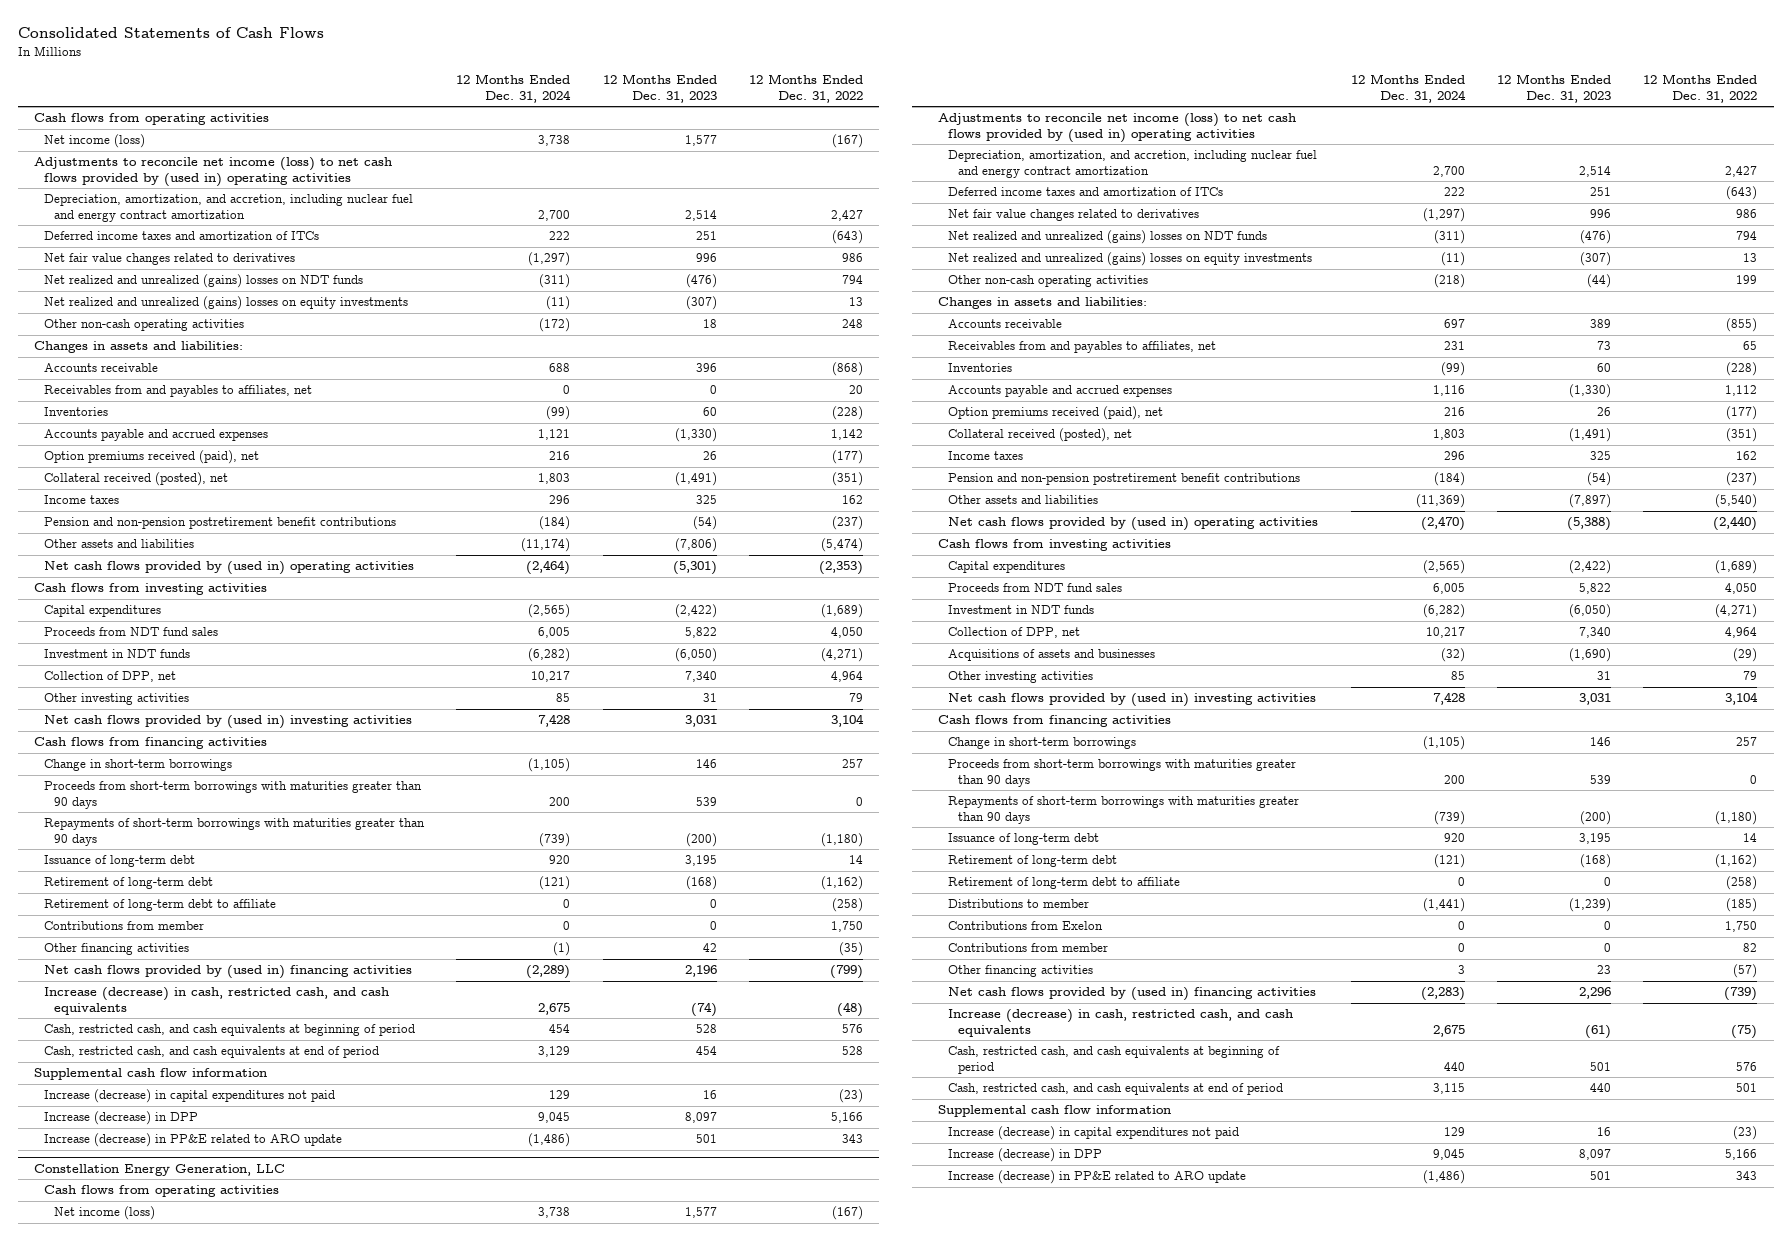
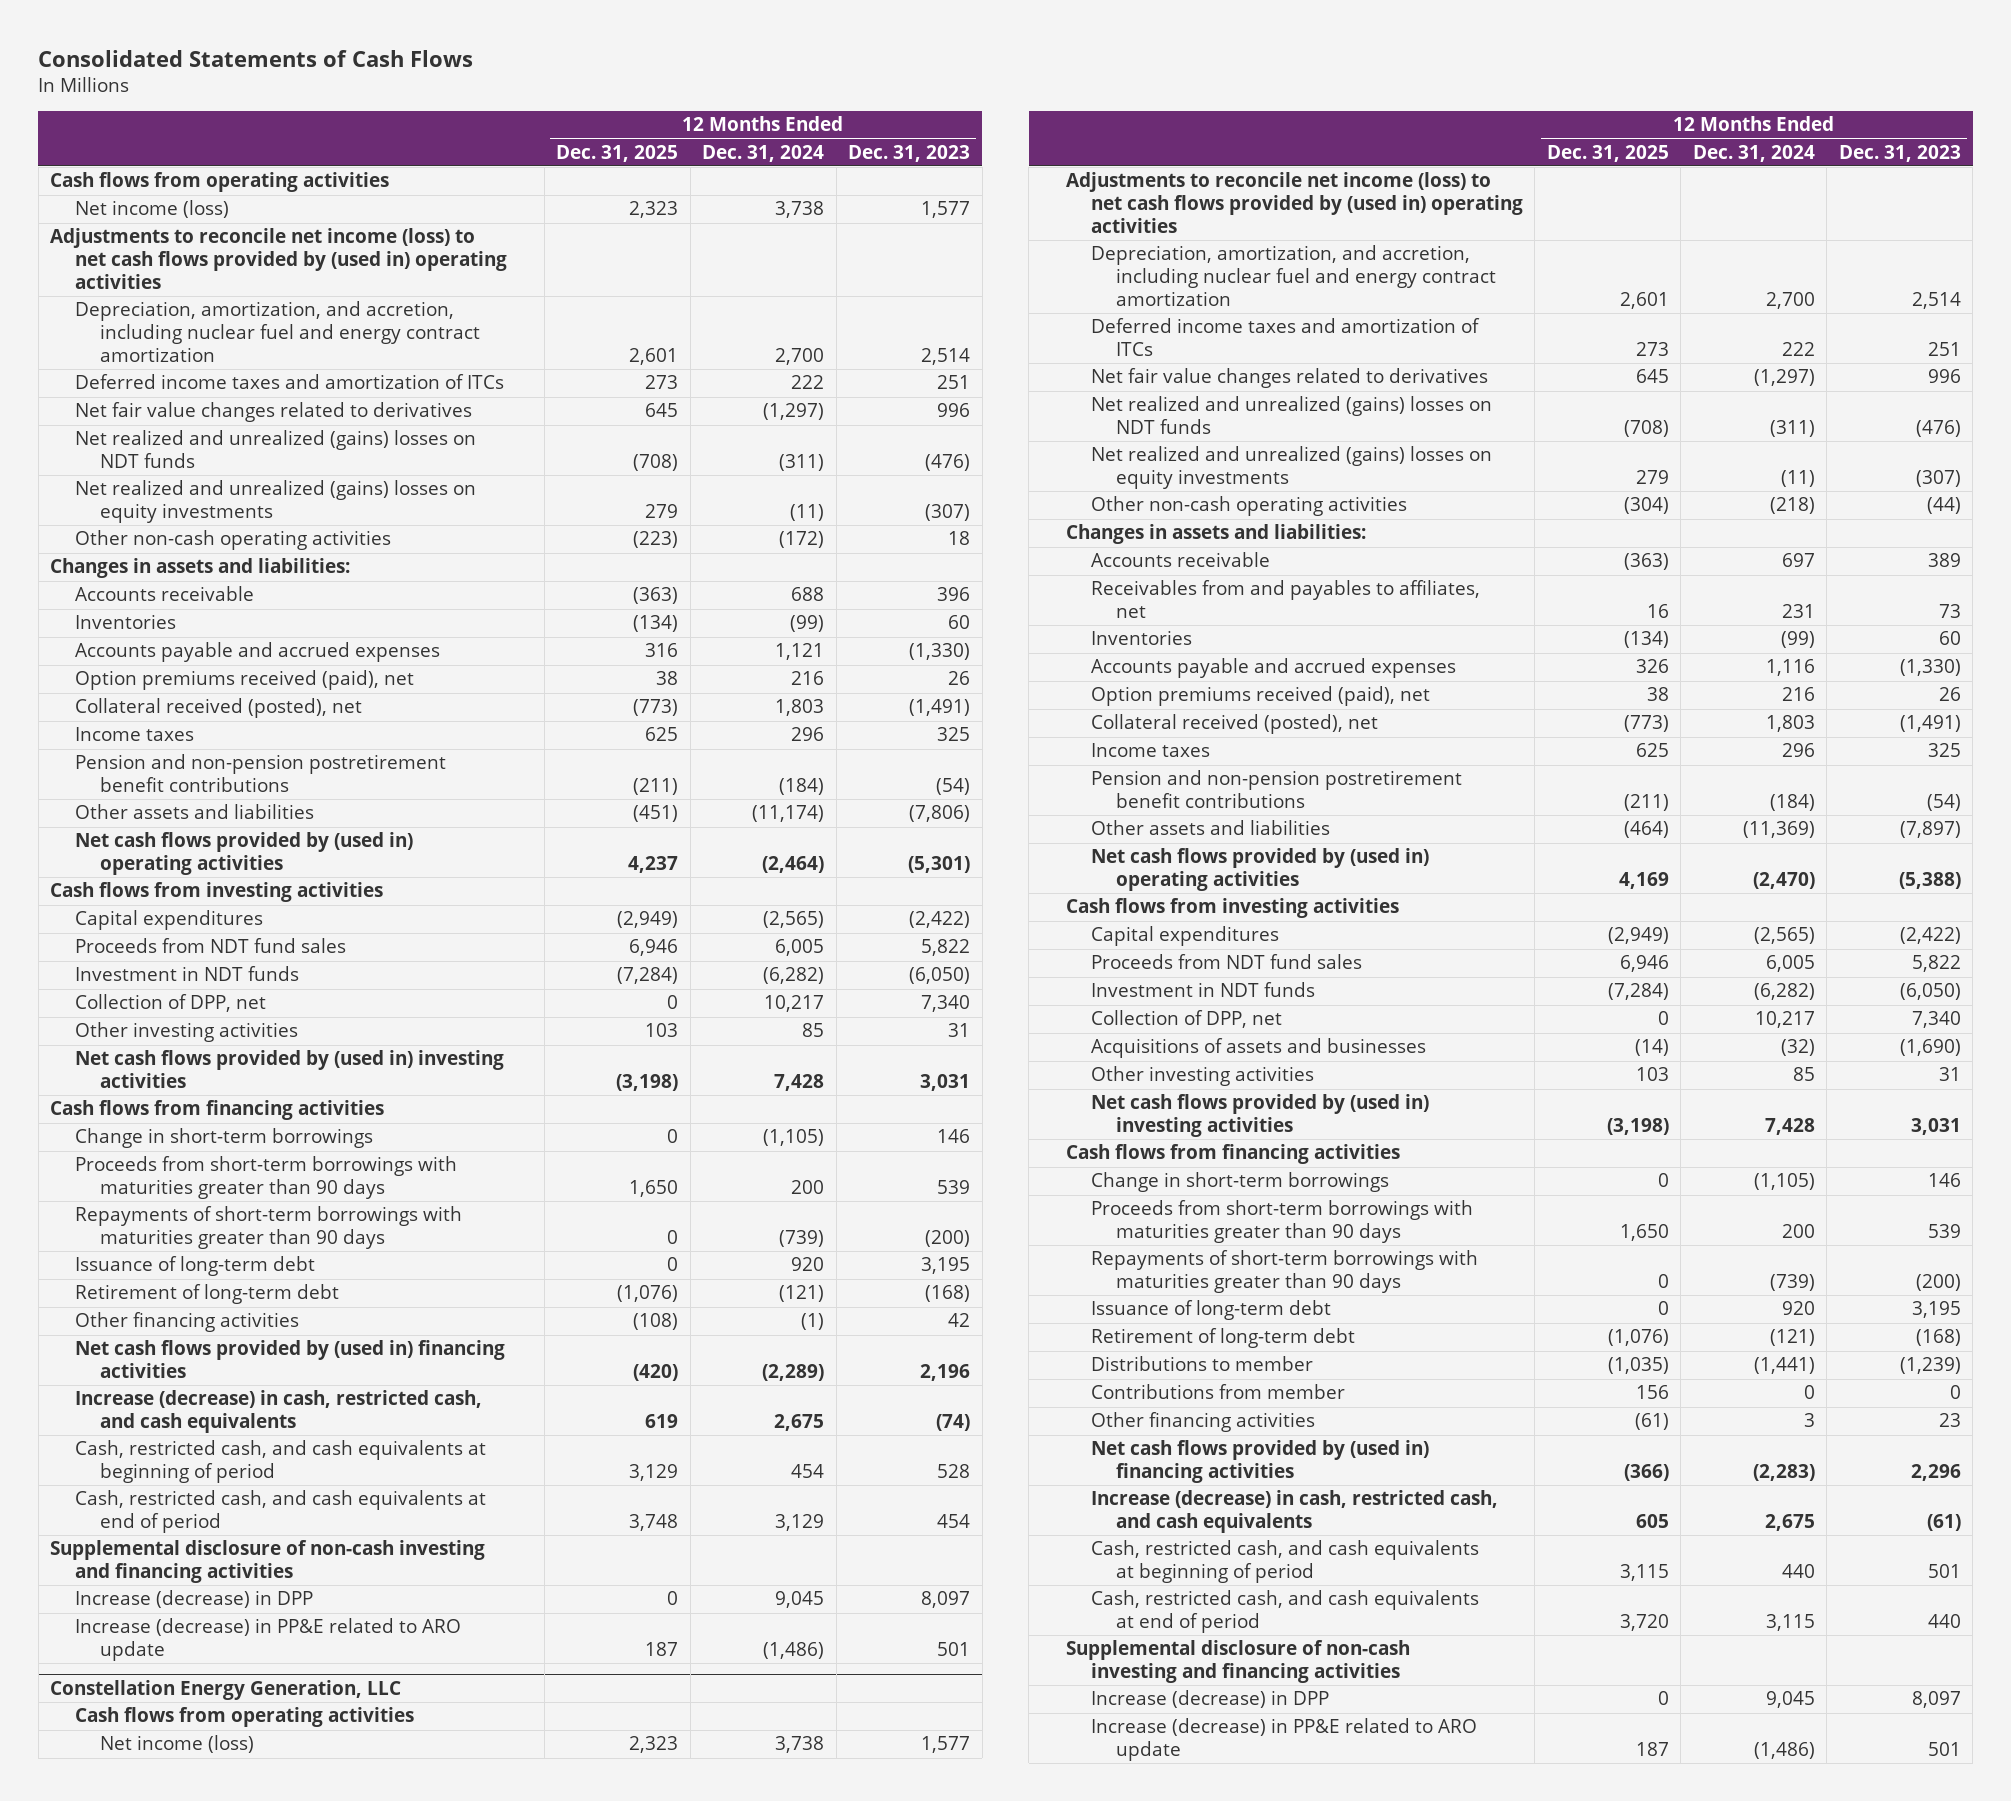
- | 12 Months Ended Dec. 31, 2024 | 12 Months Ended Dec. 31, 2023 | 12 Months Ended Dec. 31, 2022
+ | 12 Months Ended Dec. 31, 2025 | 12 Months Ended Dec. 31, 2024 | 12 Months Ended Dec. 31, 2023
- Receivables from and payables to affiliates, net | 0 | 0 | 20
- Retirement of long-term debt to affiliate | 0 | 0 | (258)
- Contributions from member | 0 | 0 | 1,750
- Supplemental cash flow information
- Increase (decrease) in capital expenditures not paid | 129 | 16 | (23)
+ Supplemental disclosure of non-cash investing and financing activities
@ Constellation Energy Generation, LLC
- Retirement of long-term debt to affiliate | 0 | 0 | (258)
- Contributions from Exelon | 0 | 0 | 1,750
- Supplemental cash flow information
- Increase (decrease) in capital expenditures not paid | 129 | 16 | (23)
+ Supplemental disclosure of non-cash investing and financing activities

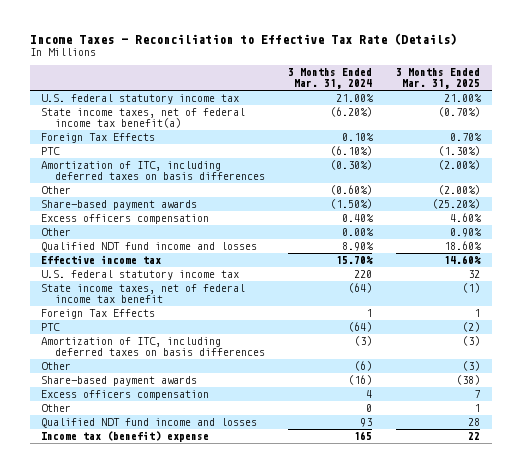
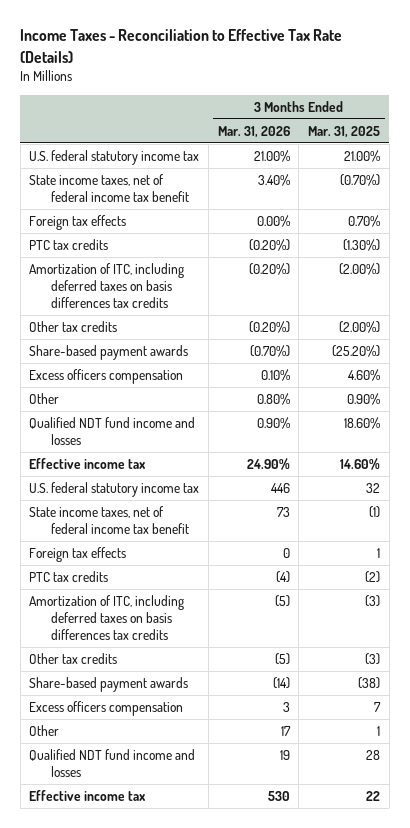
- | 3 Months Ended Mar. 31, 2024 | 3 Months Ended Mar. 31, 2025
+ | 3 Months Ended Mar. 31, 2026 | 3 Months Ended Mar. 31, 2025
- State income taxes, net of federal income tax benefit(a) | (6.20%) | (0.70%)
- Foreign Tax Effects | 0.10% | 0.70%
- PTC | (6.10%) | (1.30%)
- Amortization of ITC, including deferred taxes on basis differences | (0.30%) | (2.00%)
- Other | (0.60%) | (2.00%)
+ State income taxes, net of federal income tax benefit | 3.40% | (0.70%)
+ Foreign tax effects | 0.00% | 0.70%
+ PTC tax credits | (0.20%) | (1.30%)
+ Amortization of ITC, including deferred taxes on basis differences tax credits | (0.20%) | (2.00%)
+ Other tax credits | (0.20%) | (2.00%)
- Foreign Tax Effects | 1 | 1
- PTC | (64) | (2)
- Amortization of ITC, including deferred taxes on basis differences | (3) | (3)
- Other | (6) | (3)
+ Foreign tax effects | 0 | 1
+ PTC tax credits | (4) | (2)
+ Amortization of ITC, including deferred taxes on basis differences tax credits | (5) | (3)
+ Other tax credits | (5) | (3)
- Income tax (benefit) expense | 165 | 22
+ Effective income tax | 530 | 22

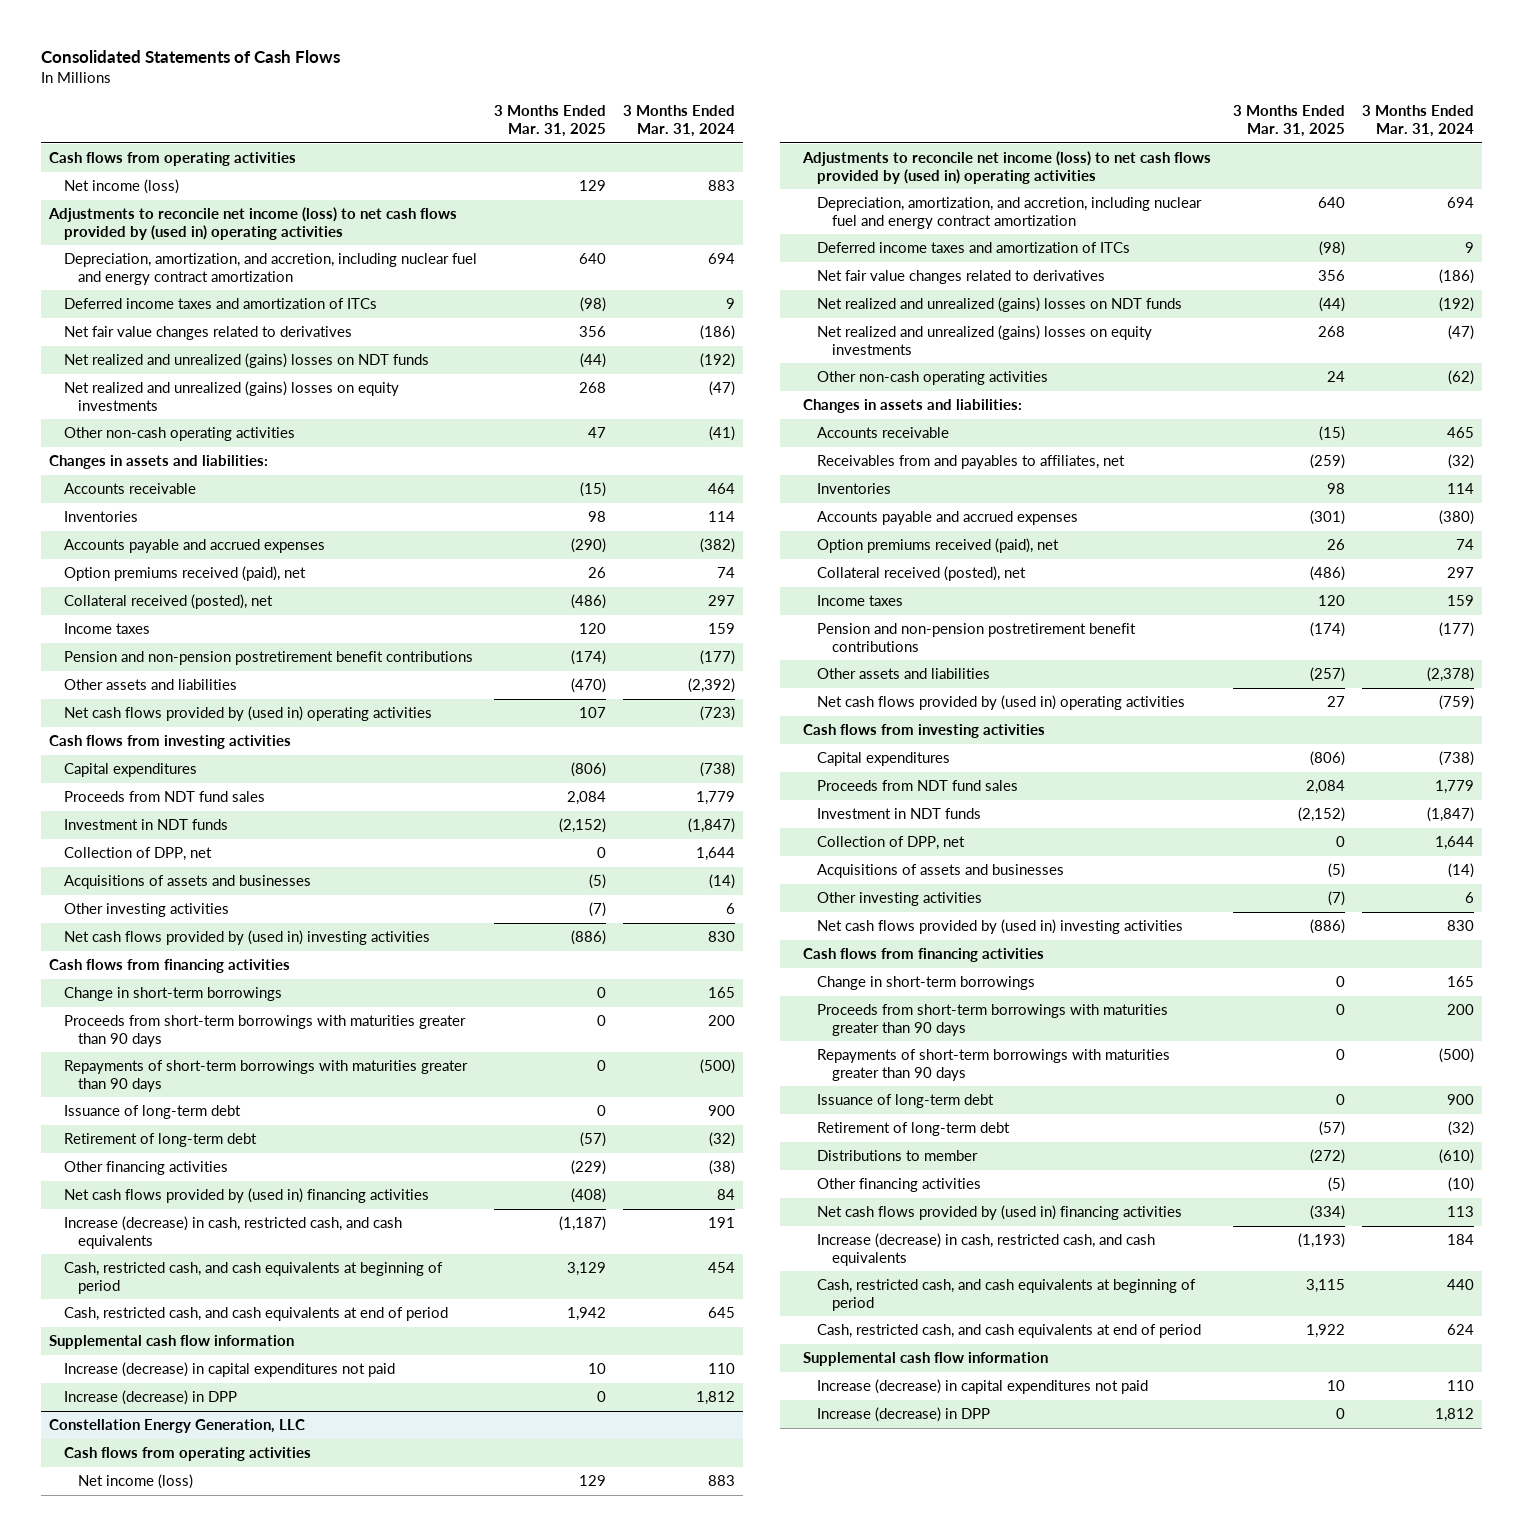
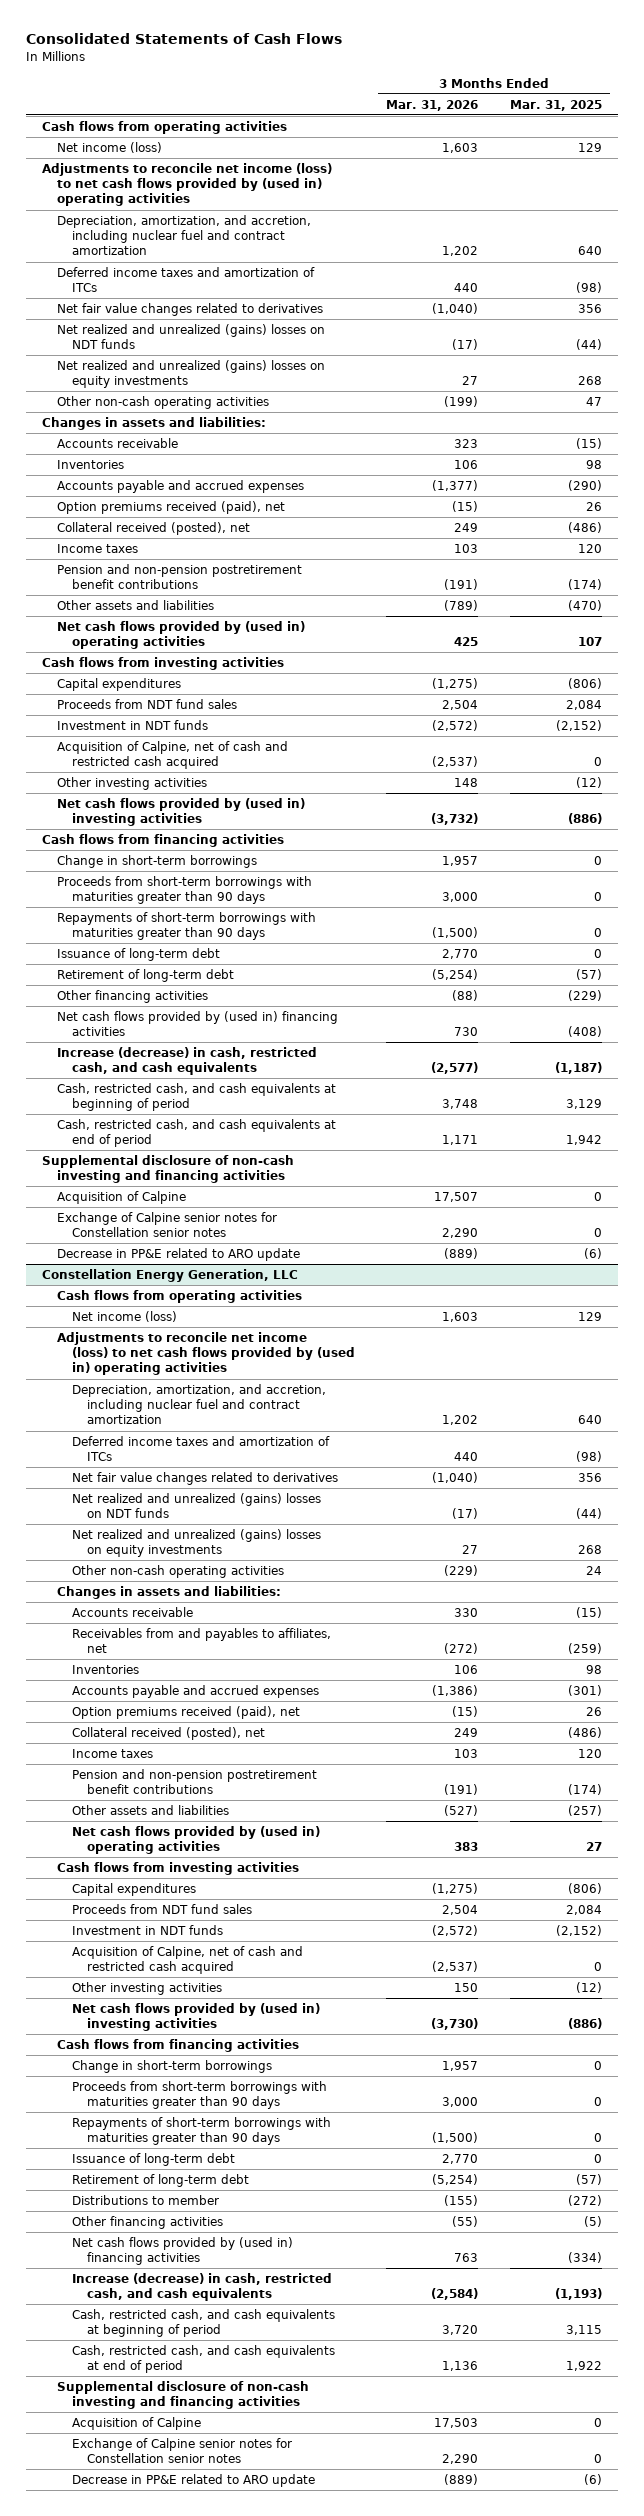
- | 3 Months Ended Mar. 31, 2025 | 3 Months Ended Mar. 31, 2024
+ | 3 Months Ended Mar. 31, 2026 | 3 Months Ended Mar. 31, 2025
- Depreciation, amortization, and accretion, including nuclear fuel and energy contract amortization | 640 | 694
+ Depreciation, amortization, and accretion, including nuclear fuel and contract amortization | 1,202 | 640
- Collection of DPP, net | 0 | 1,644
- Acquisitions of assets and businesses | (5) | (14)
- Other investing activities | (7) | 6
+ Acquisition of Calpine, net of cash and restricted cash acquired | (2,537) | 0
+ Other investing activities | 148 | (12)
- Supplemental cash flow information
- Increase (decrease) in capital expenditures not paid | 10 | 110
- Increase (decrease) in DPP | 0 | 1,812
+ Supplemental disclosure of non-cash investing and financing activities
+ Acquisition of Calpine | 17,507 | 0
+ Exchange of Calpine senior notes for Constellation senior notes | 2,290 | 0
+ Decrease in PP&E related to ARO update | (889) | (6)
@ Constellation Energy Generation, LLC
- Depreciation, amortization, and accretion, including nuclear fuel and energy contract amortization | 640 | 694
+ Depreciation, amortization, and accretion, including nuclear fuel and contract amortization | 1,202 | 640
- Collection of DPP, net | 0 | 1,644
- Acquisitions of assets and businesses | (5) | (14)
- Other investing activities | (7) | 6
+ Acquisition of Calpine, net of cash and restricted cash acquired | (2,537) | 0
+ Other investing activities | 150 | (12)
- Supplemental cash flow information
- Increase (decrease) in capital expenditures not paid | 10 | 110
- Increase (decrease) in DPP | 0 | 1,812
+ Supplemental disclosure of non-cash investing and financing activities
+ Acquisition of Calpine | 17,503 | 0
+ Exchange of Calpine senior notes for Constellation senior notes | 2,290 | 0
+ Decrease in PP&E related to ARO update | (889) | (6)

